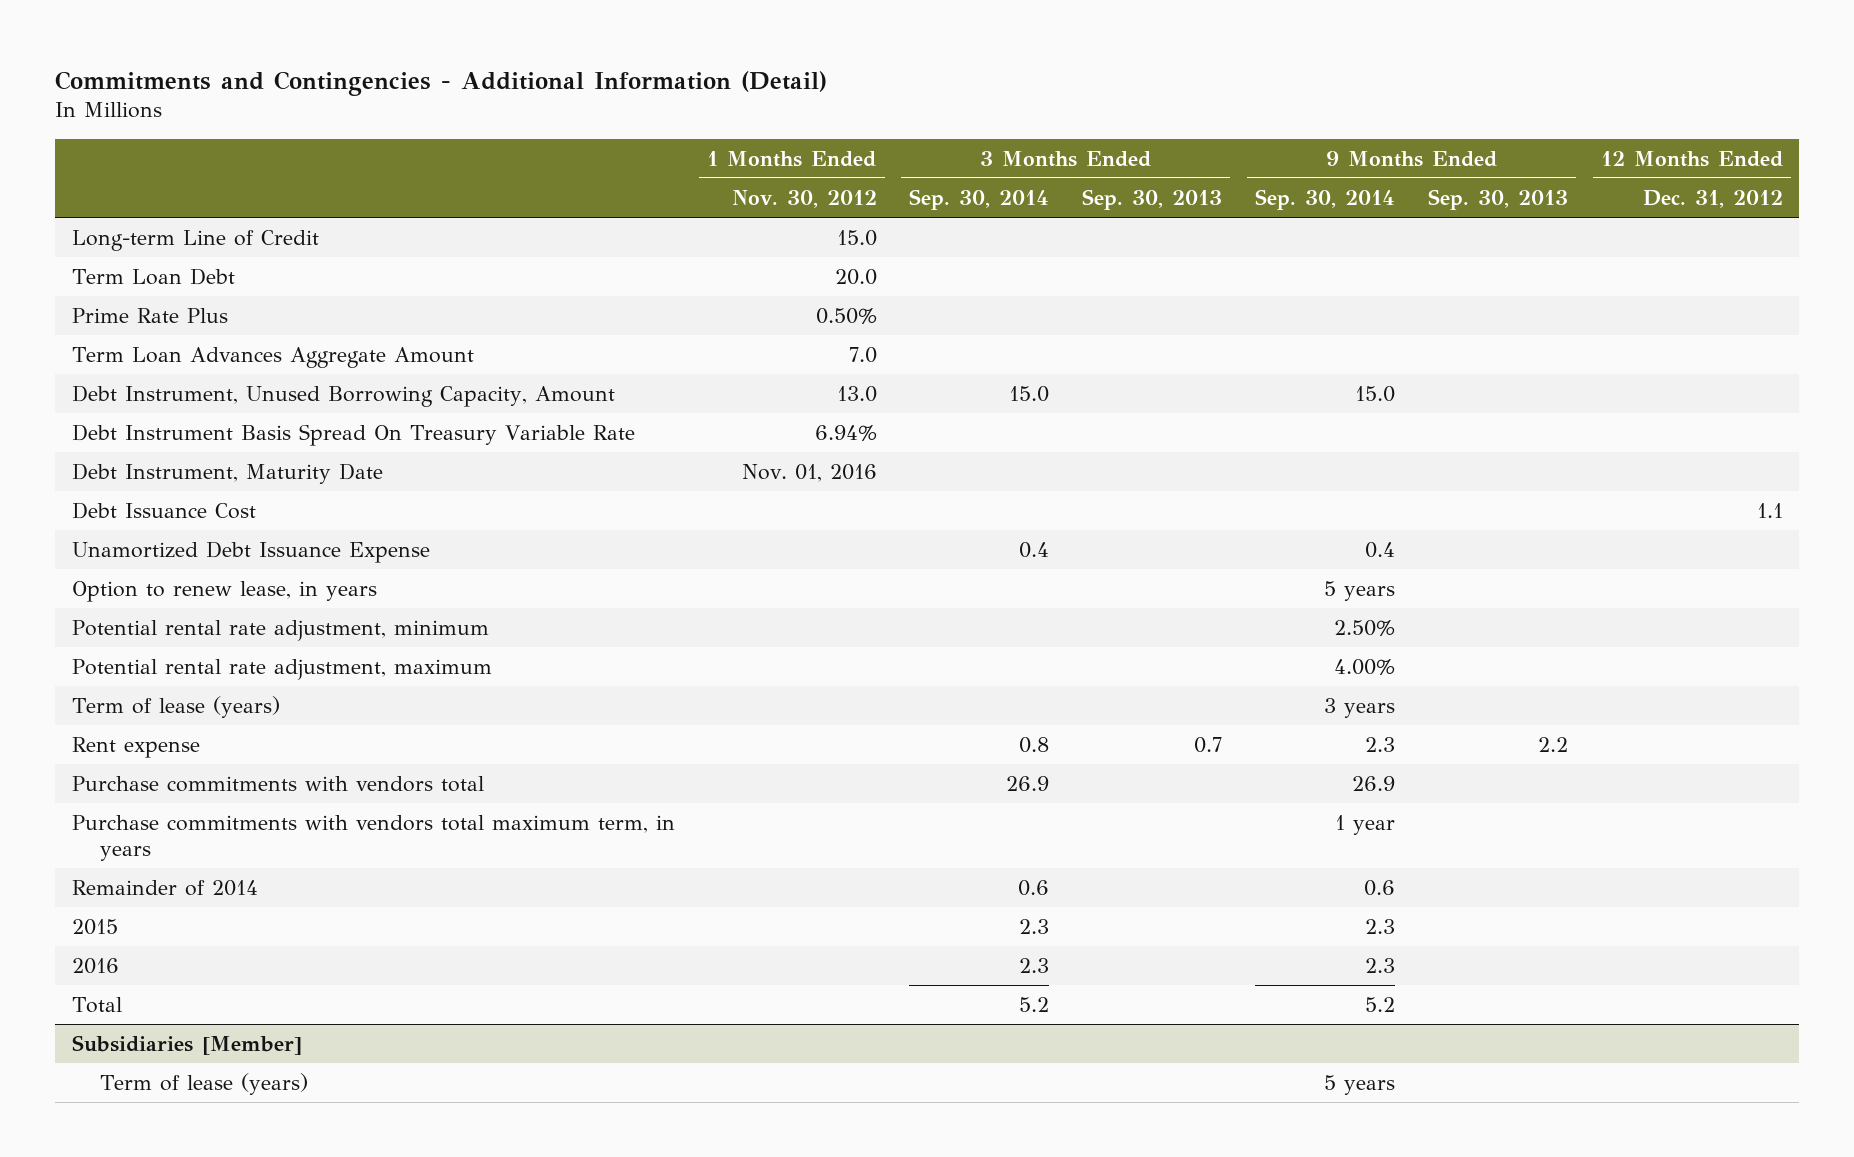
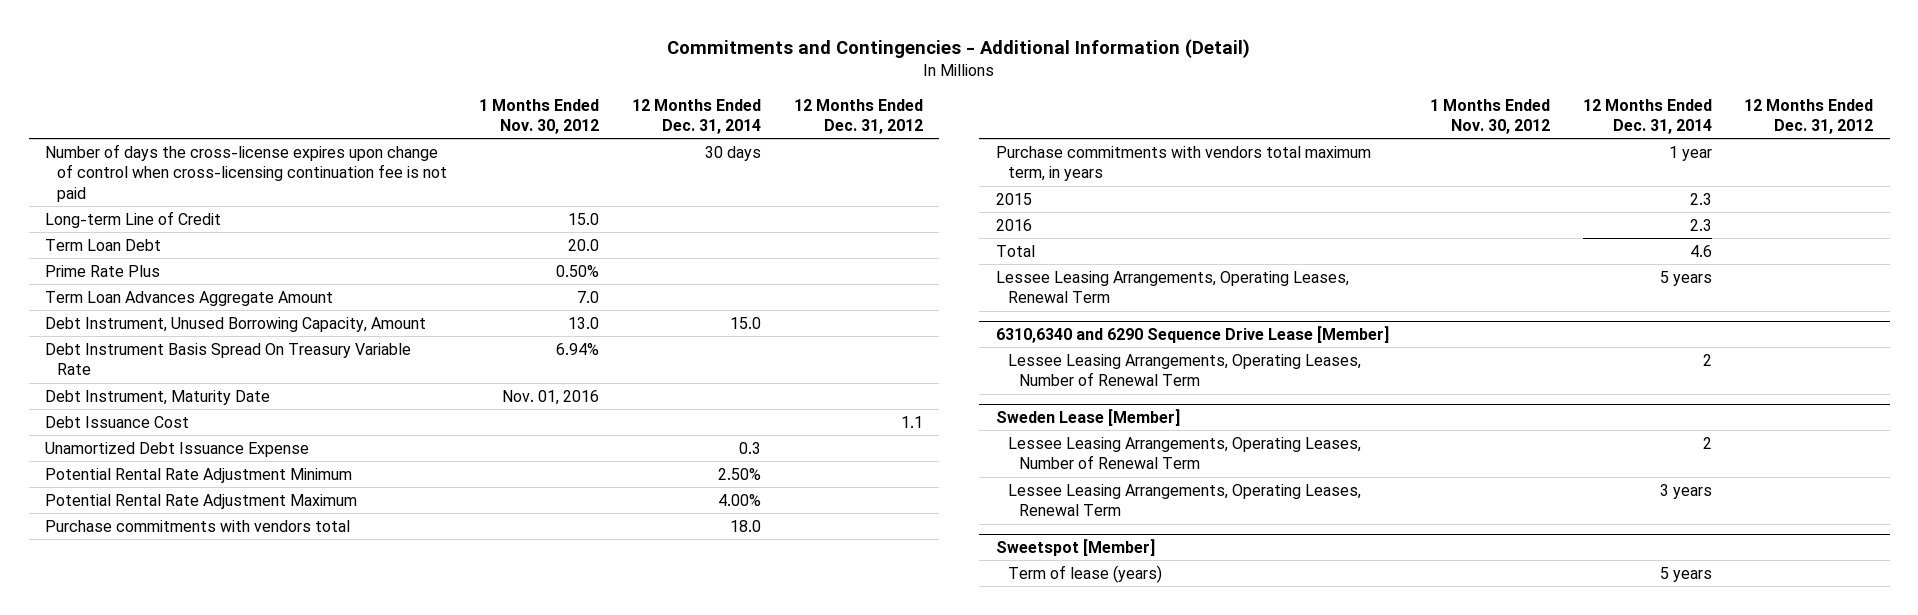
- | 1 Months Ended Nov. 30, 2012 | 3 Months Ended Sep. 30, 2014 | 3 Months Ended Sep. 30, 2013 | 9 Months Ended Sep. 30, 2014 | 9 Months Ended Sep. 30, 2013 | 12 Months Ended Dec. 31, 2012
+ | 1 Months Ended Nov. 30, 2012 | 12 Months Ended Dec. 31, 2014 | 12 Months Ended Dec. 31, 2012
+ Number of days the cross-license expires upon change of control when cross-licensing continuation fee is not paid | | 30 days |
- Option to renew lease, in years | | | | 5 years | |
- Potential rental rate adjustment, minimum | | | | 2.50% | |
- Potential rental rate adjustment, maximum | | | | 4.00% | |
- Term of lease (years) | | | | 3 years | |
- Rent expense | | 0.8 | 0.7 | 2.3 | 2.2 |
+ Potential Rental Rate Adjustment Minimum | | 2.50% |
+ Potential Rental Rate Adjustment Maximum | | 4.00% |
- Remainder of 2014 | | 0.6 | | 0.6 | |
- Subsidiaries [Member]
- Term of lease (years) | | | | 5 years | |
+ Lessee Leasing Arrangements, Operating Leases, Renewal Term | | 5 years |
+ 6310,6340 and 6290 Sequence Drive Lease [Member]
+ Lessee Leasing Arrangements, Operating Leases, Number of Renewal Term | | 2 |
+ Sweden Lease [Member]
+ Lessee Leasing Arrangements, Operating Leases, Number of Renewal Term | | 2 |
+ Lessee Leasing Arrangements, Operating Leases, Renewal Term | | 3 years |
+ Sweetspot [Member]
+ Term of lease (years) | | 5 years |

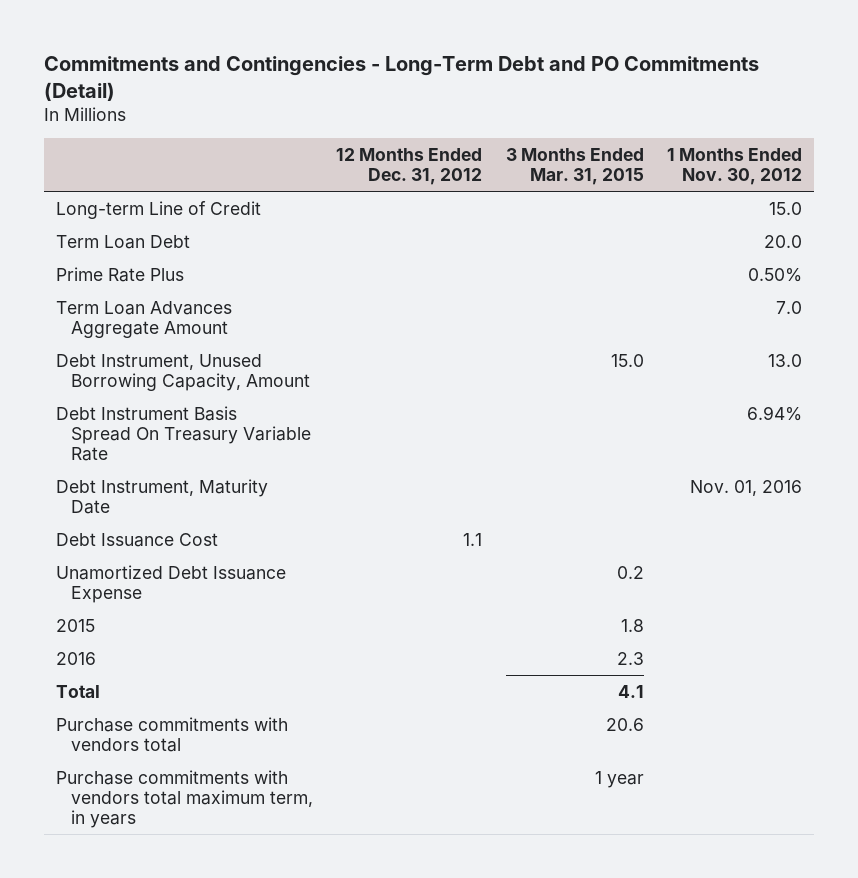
- Commitments and Contingencies - Additional Information (Detail)
+ Commitments and Contingencies - Long-Term Debt and PO Commitments (Detail)
- | 1 Months Ended Nov. 30, 2012 | 12 Months Ended Dec. 31, 2014 | 12 Months Ended Dec. 31, 2012
+ | 12 Months Ended Dec. 31, 2012 | 3 Months Ended Mar. 31, 2015 | 1 Months Ended Nov. 30, 2012
- Number of days the cross-license expires upon change of control when cross-licensing continuation fee is not paid | | 30 days |
- Potential Rental Rate Adjustment Minimum | | 2.50% |
- Potential Rental Rate Adjustment Maximum | | 4.00% |
- Lessee Leasing Arrangements, Operating Leases, Renewal Term | | 5 years |
- 6310,6340 and 6290 Sequence Drive Lease [Member]
- Lessee Leasing Arrangements, Operating Leases, Number of Renewal Term | | 2 |
- Sweden Lease [Member]
- Lessee Leasing Arrangements, Operating Leases, Number of Renewal Term | | 2 |
- Lessee Leasing Arrangements, Operating Leases, Renewal Term | | 3 years |
- Sweetspot [Member]
- Term of lease (years) | | 5 years |
moved down: Purchase commitments with vendors total | | 20.6 |
moved down: Purchase commitments with vendors total maximum term, in years | | 1 year |

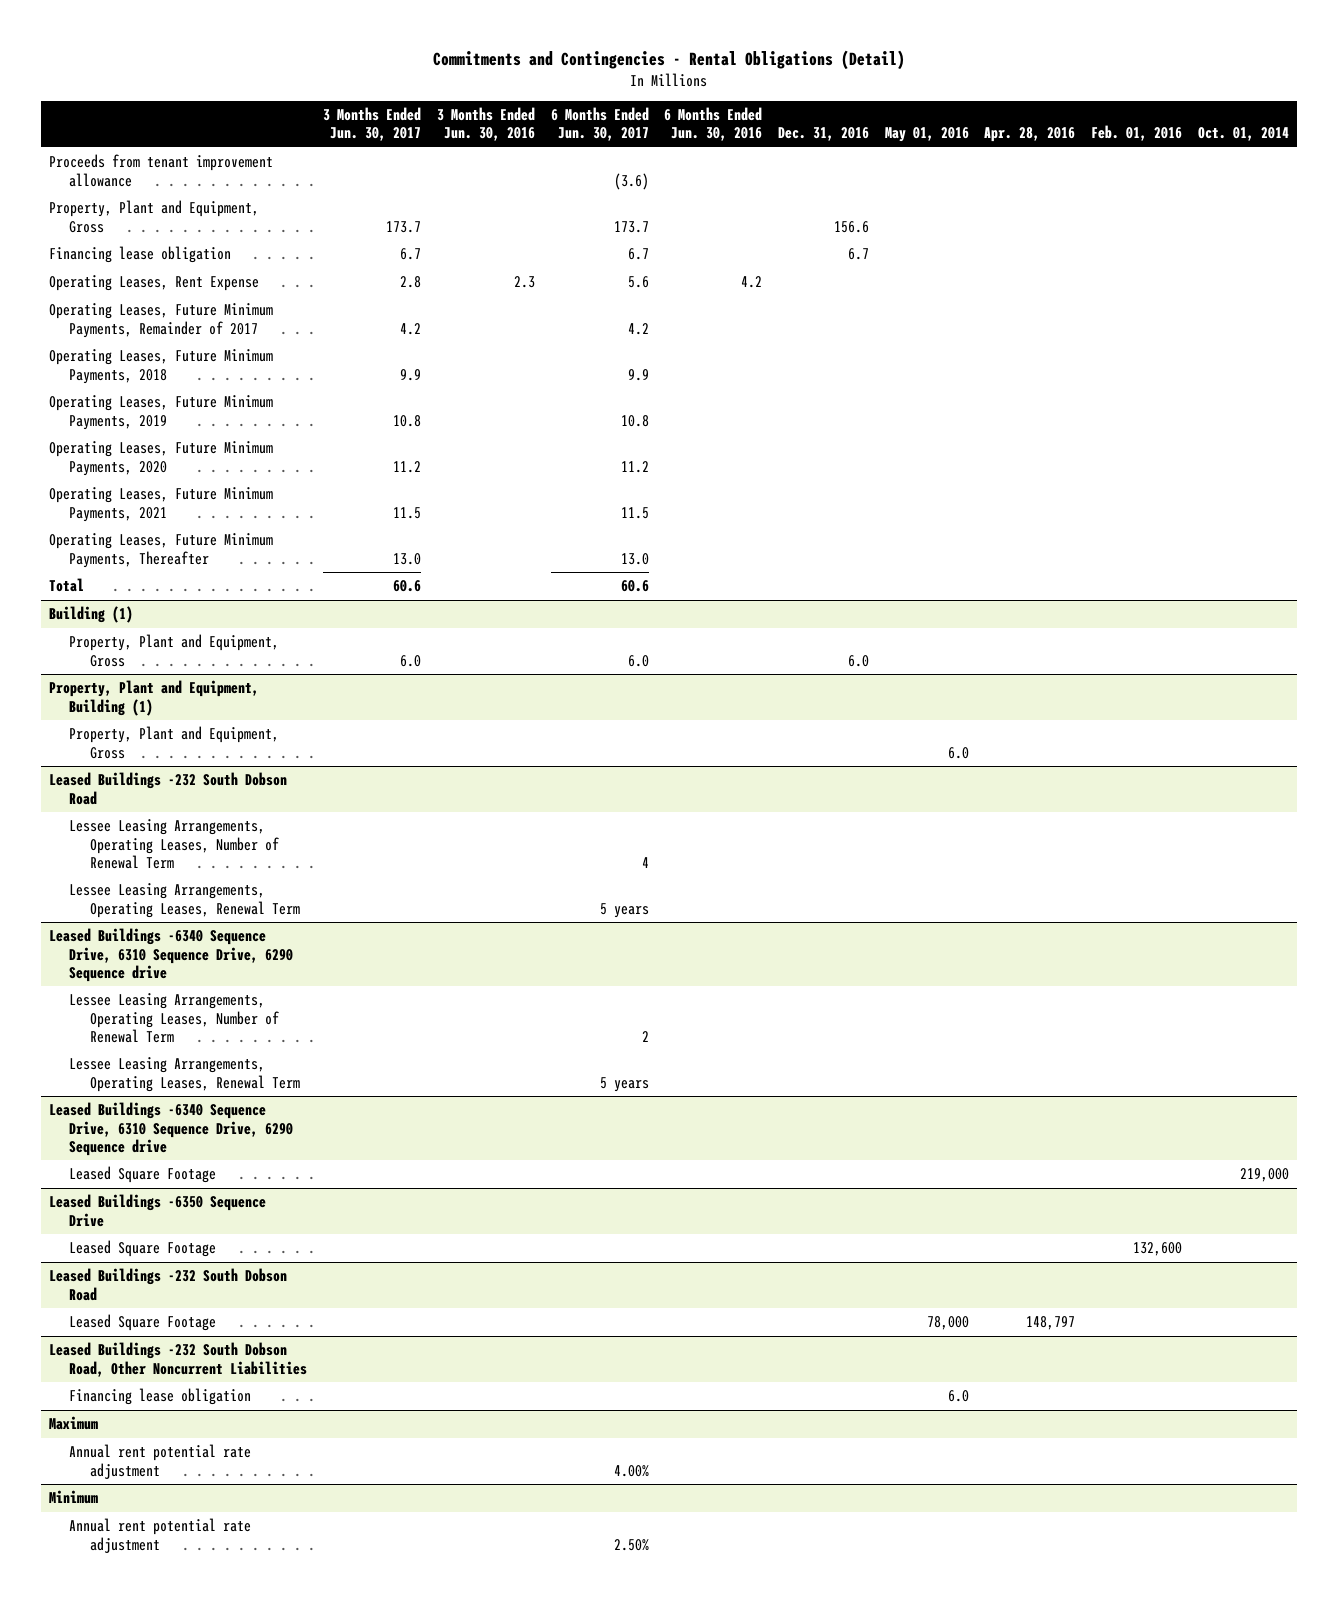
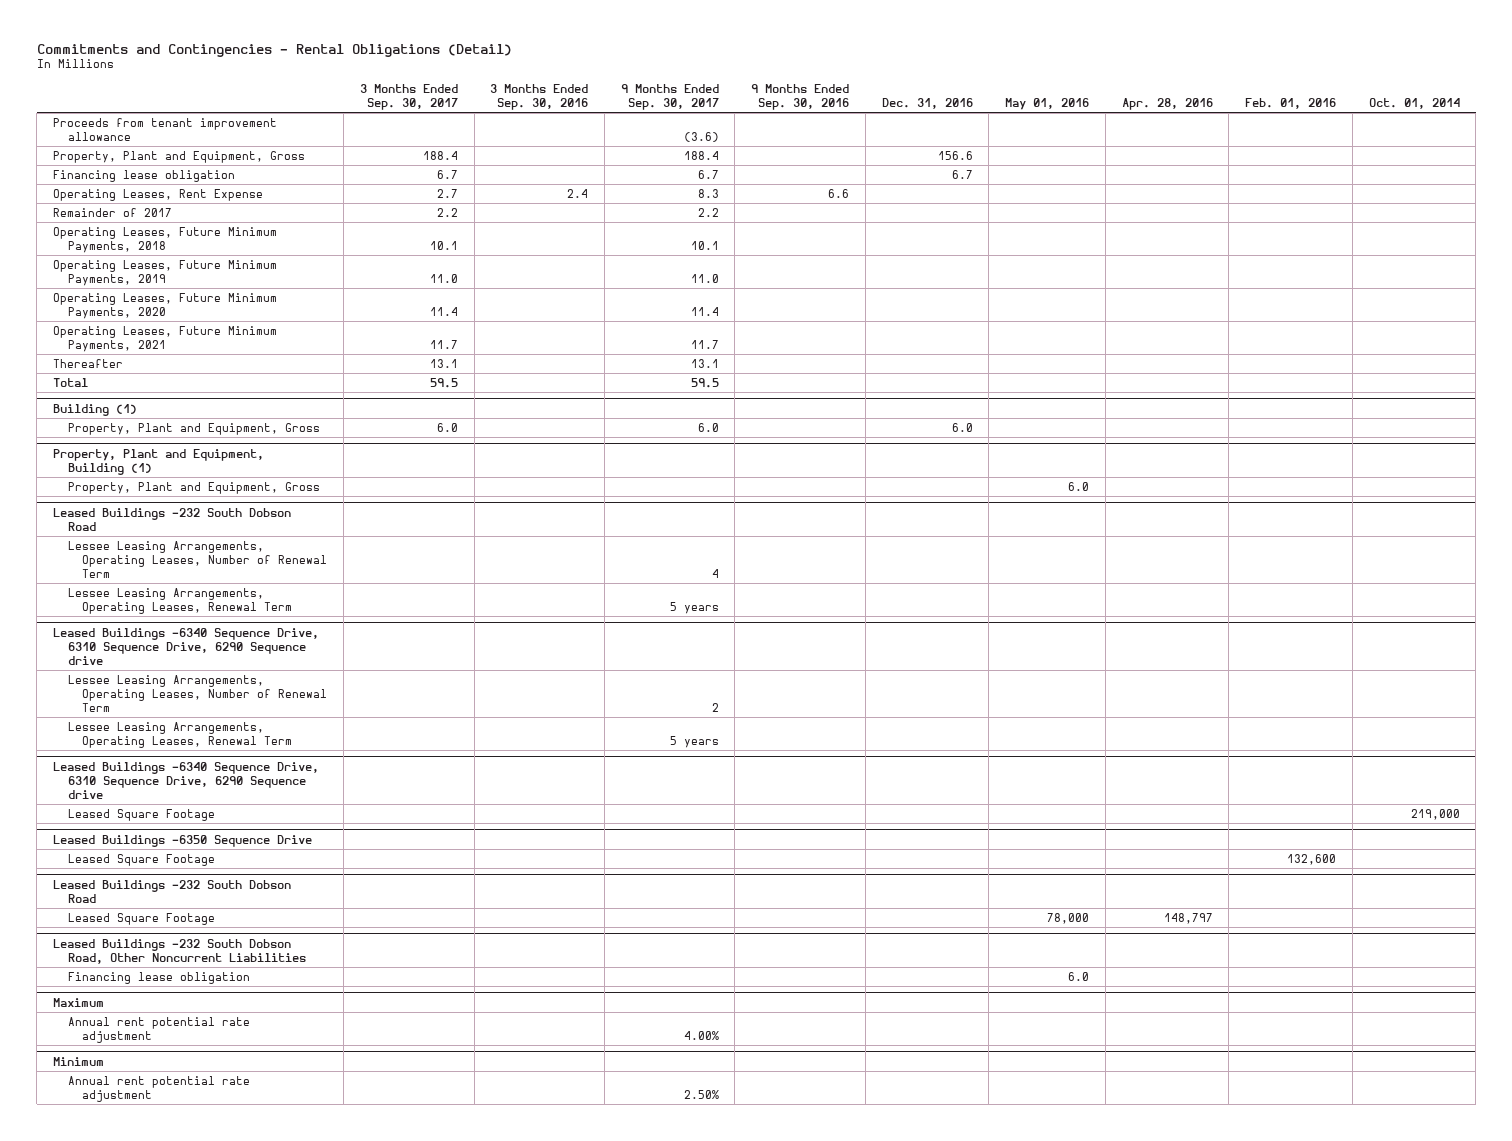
- | 3 Months Ended Jun. 30, 2017 | 3 Months Ended Jun. 30, 2016 | 6 Months Ended Jun. 30, 2017 | 6 Months Ended Jun. 30, 2016 | Dec. 31, 2016 | May 01, 2016 | Apr. 28, 2016 | Feb. 01, 2016 | Oct. 01, 2014
+ | 3 Months Ended Sep. 30, 2017 | 3 Months Ended Sep. 30, 2016 | 9 Months Ended Sep. 30, 2017 | 9 Months Ended Sep. 30, 2016 | Dec. 31, 2016 | May 01, 2016 | Apr. 28, 2016 | Feb. 01, 2016 | Oct. 01, 2014
- Operating Leases, Future Minimum Payments, Remainder of 2017 | 4.2 | | 4.2 | | | | | |
+ Remainder of 2017 | 2.2 | | 2.2 | | | | | |
- Operating Leases, Future Minimum Payments, Thereafter | 13.0 | | 13.0 | | | | | |
+ Thereafter | 13.1 | | 13.1 | | | | | |

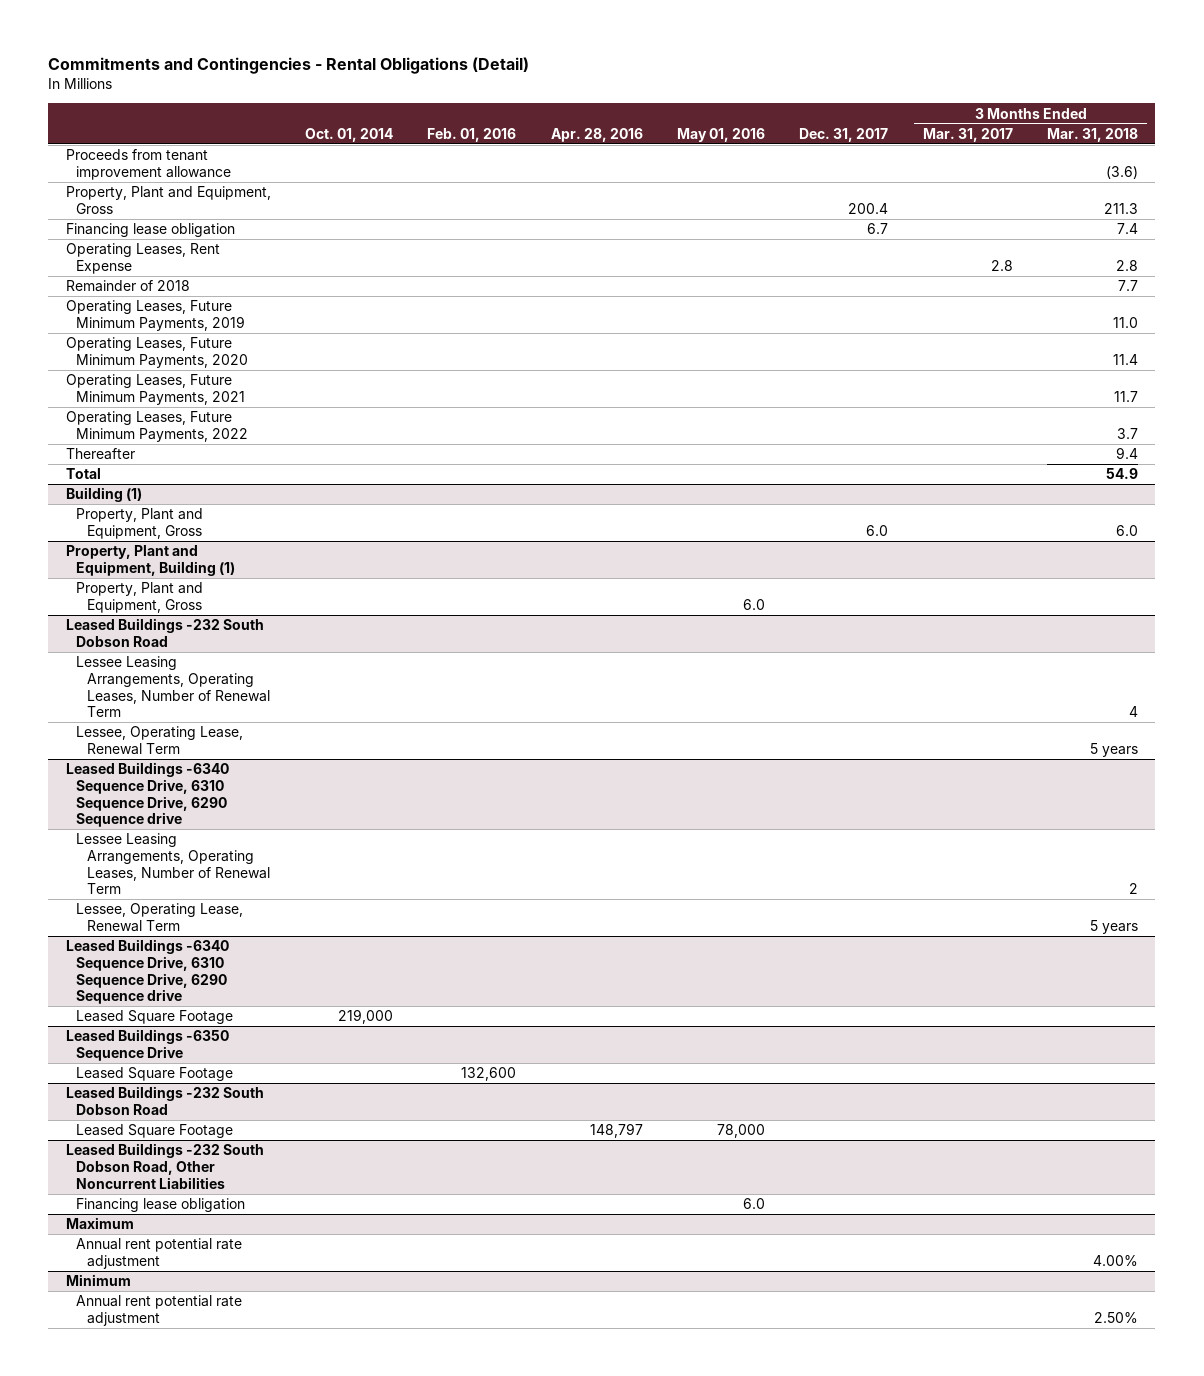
- | 3 Months Ended Sep. 30, 2017 | 3 Months Ended Sep. 30, 2016 | 9 Months Ended Sep. 30, 2017 | 9 Months Ended Sep. 30, 2016 | Dec. 31, 2016 | May 01, 2016 | Apr. 28, 2016 | Feb. 01, 2016 | Oct. 01, 2014
+ | Oct. 01, 2014 | Feb. 01, 2016 | Apr. 28, 2016 | May 01, 2016 | Dec. 31, 2017 | 3 Months Ended Mar. 31, 2017 | 3 Months Ended Mar. 31, 2018
- Remainder of 2017 | 2.2 | | 2.2 | | | | | |
- Operating Leases, Future Minimum Payments, 2018 | 10.1 | | 10.1 | | | | | |
+ Remainder of 2018 | | | | | | | 7.7
+ Operating Leases, Future Minimum Payments, 2022 | | | | | | | 3.7
@ Leased Buildings -232 South Dobson Road
- Lessee Leasing Arrangements, Operating Leases, Renewal Term | | | 5 years | | | | | |
+ Lessee, Operating Lease, Renewal Term | | | | | | | 5 years
@ Leased Buildings -6340 Sequence Drive, 6310 Sequence Drive, 6290 Sequence drive
- Lessee Leasing Arrangements, Operating Leases, Renewal Term | | | 5 years | | | | | |
+ Lessee, Operating Lease, Renewal Term | | | | | | | 5 years

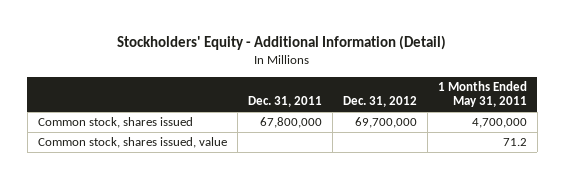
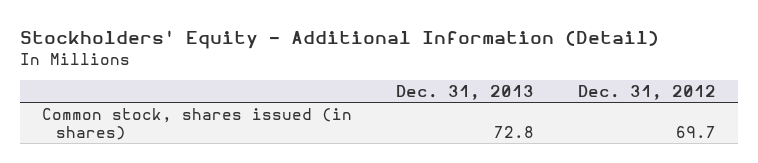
- | Dec. 31, 2011 | Dec. 31, 2012 | 1 Months Ended May 31, 2011
+ | Dec. 31, 2013 | Dec. 31, 2012
- Common stock, shares issued | 67,800,000 | 69,700,000 | 4,700,000
- Common stock, shares issued, value | | | 71.2
+ Common stock, shares issued (in shares) | 72.8 | 69.7

